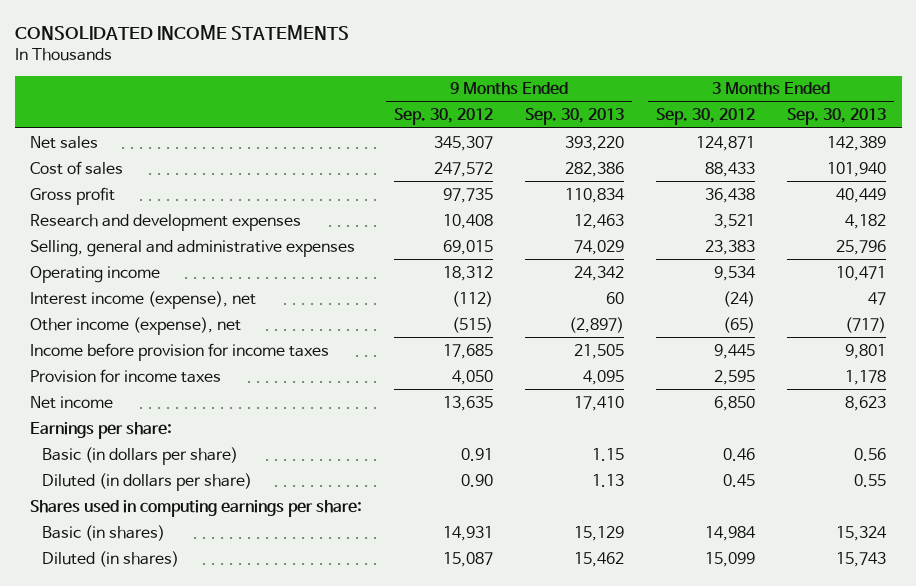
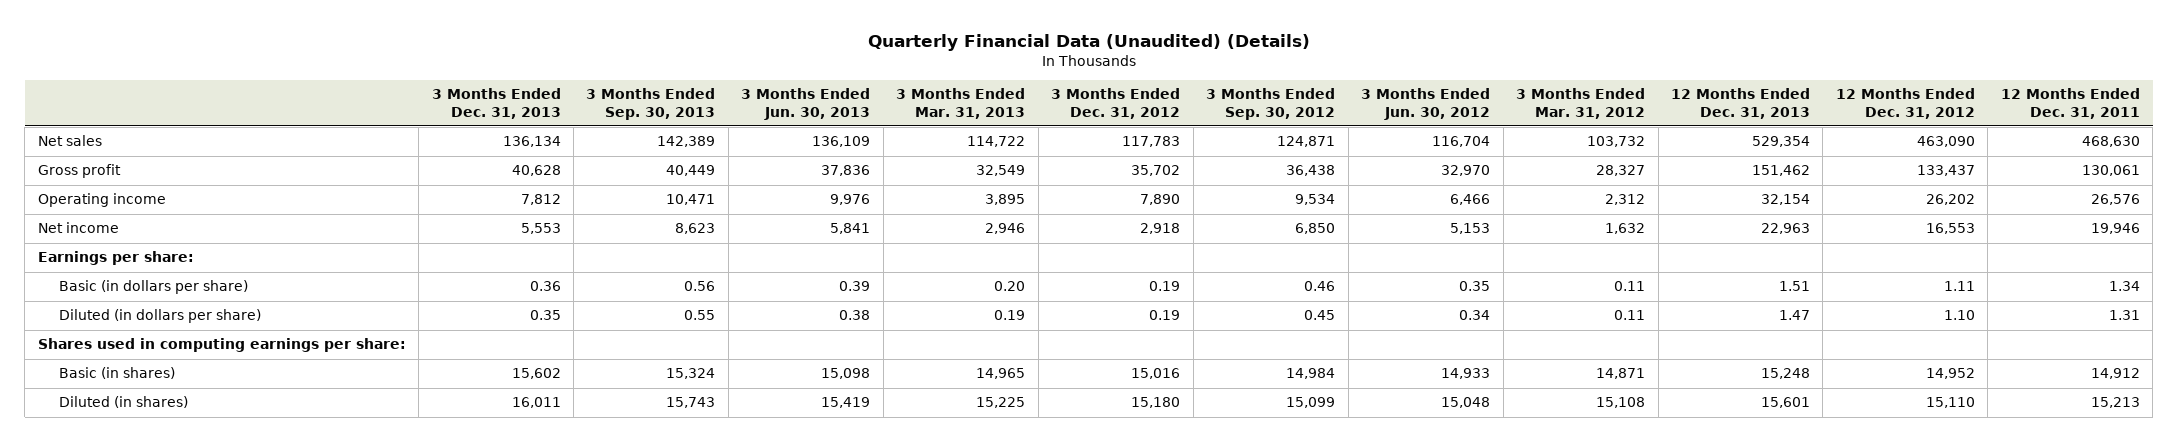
- CONSOLIDATED INCOME STATEMENTS
+ Quarterly Financial Data (Unaudited) (Details)
- | 9 Months Ended Sep. 30, 2012 | 9 Months Ended Sep. 30, 2013 | 3 Months Ended Sep. 30, 2012 | 3 Months Ended Sep. 30, 2013
+ | 3 Months Ended Dec. 31, 2013 | 3 Months Ended Sep. 30, 2013 | 3 Months Ended Jun. 30, 2013 | 3 Months Ended Mar. 31, 2013 | 3 Months Ended Dec. 31, 2012 | 3 Months Ended Sep. 30, 2012 | 3 Months Ended Jun. 30, 2012 | 3 Months Ended Mar. 31, 2012 | 12 Months Ended Dec. 31, 2013 | 12 Months Ended Dec. 31, 2012 | 12 Months Ended Dec. 31, 2011
- Cost of sales | 247,572 | 282,386 | 88,433 | 101,940
- Research and development expenses | 10,408 | 12,463 | 3,521 | 4,182
- Selling, general and administrative expenses | 69,015 | 74,029 | 23,383 | 25,796
- Interest income (expense), net | (112) | 60 | (24) | 47
- Other income (expense), net | (515) | (2,897) | (65) | (717)
- Income before provision for income taxes | 17,685 | 21,505 | 9,445 | 9,801
- Provision for income taxes | 4,050 | 4,095 | 2,595 | 1,178

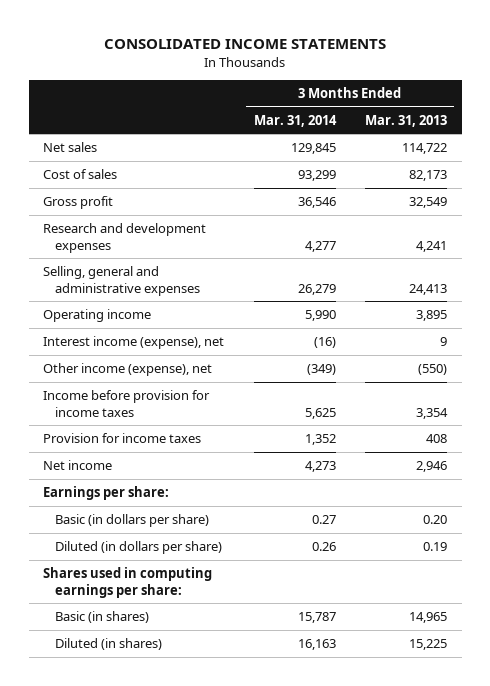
- Quarterly Financial Data (Unaudited) (Details)
+ CONSOLIDATED INCOME STATEMENTS
- | 3 Months Ended Dec. 31, 2013 | 3 Months Ended Sep. 30, 2013 | 3 Months Ended Jun. 30, 2013 | 3 Months Ended Mar. 31, 2013 | 3 Months Ended Dec. 31, 2012 | 3 Months Ended Sep. 30, 2012 | 3 Months Ended Jun. 30, 2012 | 3 Months Ended Mar. 31, 2012 | 12 Months Ended Dec. 31, 2013 | 12 Months Ended Dec. 31, 2012 | 12 Months Ended Dec. 31, 2011
+ | 3 Months Ended Mar. 31, 2014 | 3 Months Ended Mar. 31, 2013
+ Cost of sales | 93,299 | 82,173
+ Research and development expenses | 4,277 | 4,241
+ Selling, general and administrative expenses | 26,279 | 24,413
+ Interest income (expense), net | (16) | 9
+ Other income (expense), net | (349) | (550)
+ Income before provision for income taxes | 5,625 | 3,354
+ Provision for income taxes | 1,352 | 408

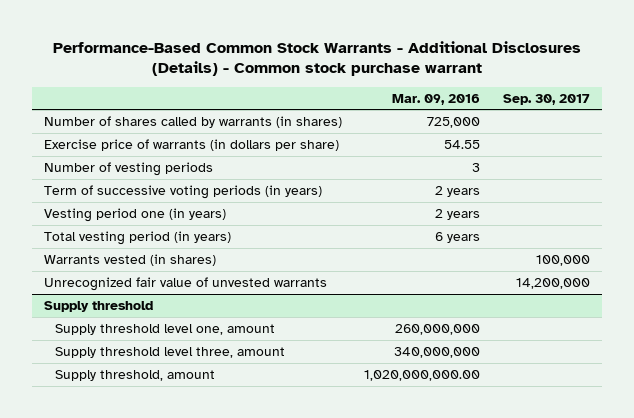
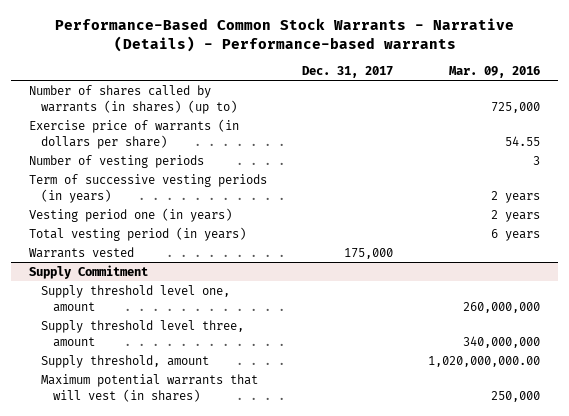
- Performance-Based Common Stock Warrants - Additional Disclosures (Details) - Common stock purchase warrant
+ Performance-Based Common Stock Warrants - Narrative (Details) - Performance-based warrants
- | Mar. 09, 2016 | Sep. 30, 2017
+ | Dec. 31, 2017 | Mar. 09, 2016
- Number of shares called by warrants (in shares) | 725,000 |
+ Number of shares called by warrants (in shares) (up to) | | 725,000
- Term of successive voting periods (in years) | 2 years |
+ Term of successive vesting periods (in years) | | 2 years
- Warrants vested (in shares) | | 100,000
- Unrecognized fair value of unvested warrants | | 14,200,000
- Supply threshold
+ Warrants vested | 175,000 |
+ Supply Commitment
+ Maximum potential warrants that will vest (in shares) | | 250,000

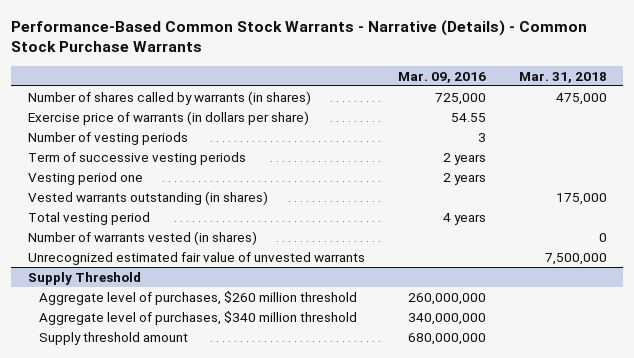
- Performance-Based Common Stock Warrants - Narrative (Details) - Performance-based warrants
+ Performance-Based Common Stock Warrants - Narrative (Details) - Common Stock Purchase Warrants
- | Dec. 31, 2017 | Mar. 09, 2016
+ | Mar. 09, 2016 | Mar. 31, 2018
- Number of shares called by warrants (in shares) (up to) | | 725,000
+ Number of shares called by warrants (in shares) | 725,000 | 475,000
- Term of successive vesting periods (in years) | | 2 years
- Vesting period one (in years) | | 2 years
- Total vesting period (in years) | | 6 years
- Warrants vested | 175,000 |
- Supply Commitment
- Supply threshold level one, amount | | 260,000,000
- Supply threshold level three, amount | | 340,000,000
- Supply threshold, amount | | 1,020,000,000.00
- Maximum potential warrants that will vest (in shares) | | 250,000
+ Term of successive vesting periods | 2 years |
+ Vesting period one | 2 years |
+ Vested warrants outstanding (in shares) | | 175,000
+ Total vesting period | 4 years |
+ Number of warrants vested (in shares) | | 0
+ Unrecognized estimated fair value of unvested warrants | | 7,500,000
+ Supply Threshold
+ Aggregate level of purchases, $260 million threshold | 260,000,000 |
+ Aggregate level of purchases, $340 million threshold | 340,000,000 |
+ Supply threshold amount | 680,000,000 |

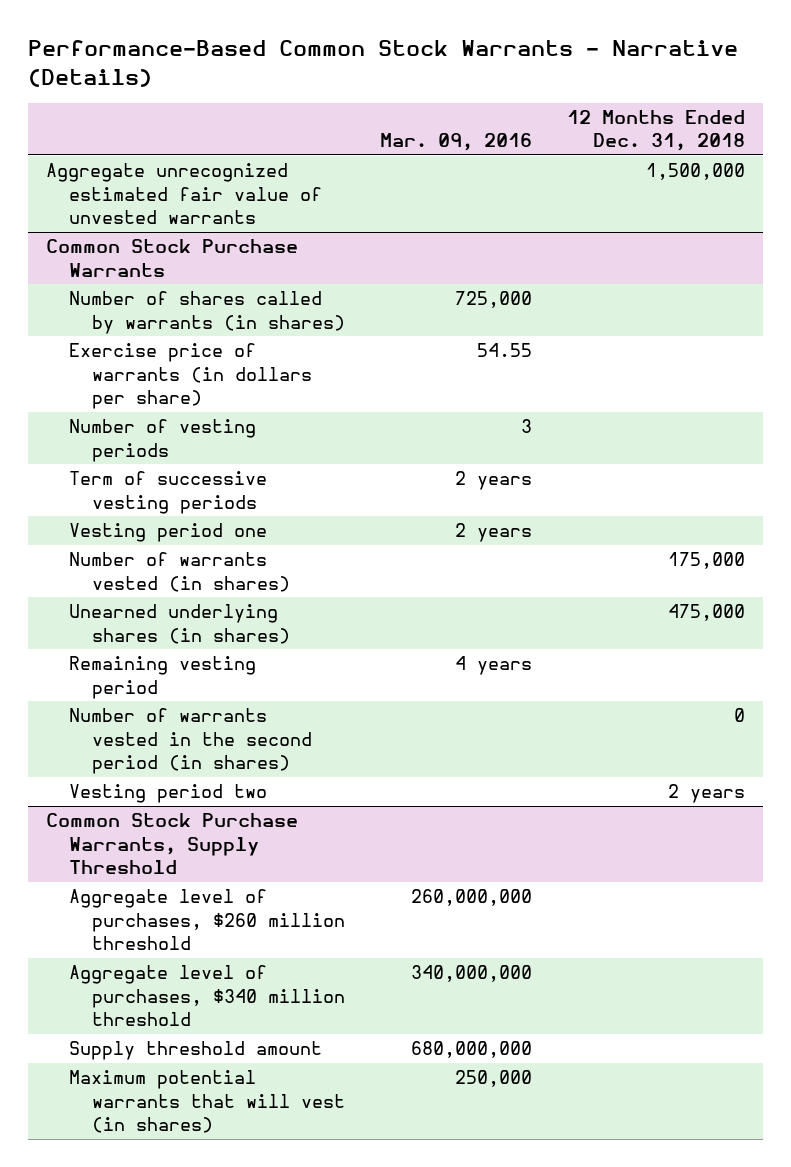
- Performance-Based Common Stock Warrants - Narrative (Details) - Common Stock Purchase Warrants
+ Performance-Based Common Stock Warrants - Narrative (Details)
- | Mar. 09, 2016 | Mar. 31, 2018
+ | Mar. 09, 2016 | 12 Months Ended Dec. 31, 2018
+ Aggregate unrecognized estimated fair value of unvested warrants | | 1,500,000
+ Common Stock Purchase Warrants
- Vested warrants outstanding (in shares) | | 175,000
- Total vesting period | 4 years |
- Unrecognized estimated fair value of unvested warrants | | 7,500,000
- Supply Threshold
+ Unearned underlying shares (in shares) | | 475,000
+ Remaining vesting period | 4 years |
+ Number of warrants vested in the second period (in shares) | | 0
+ Vesting period two | | 2 years
+ Common Stock Purchase Warrants, Supply Threshold
+ Maximum potential warrants that will vest (in shares) | 250,000 |

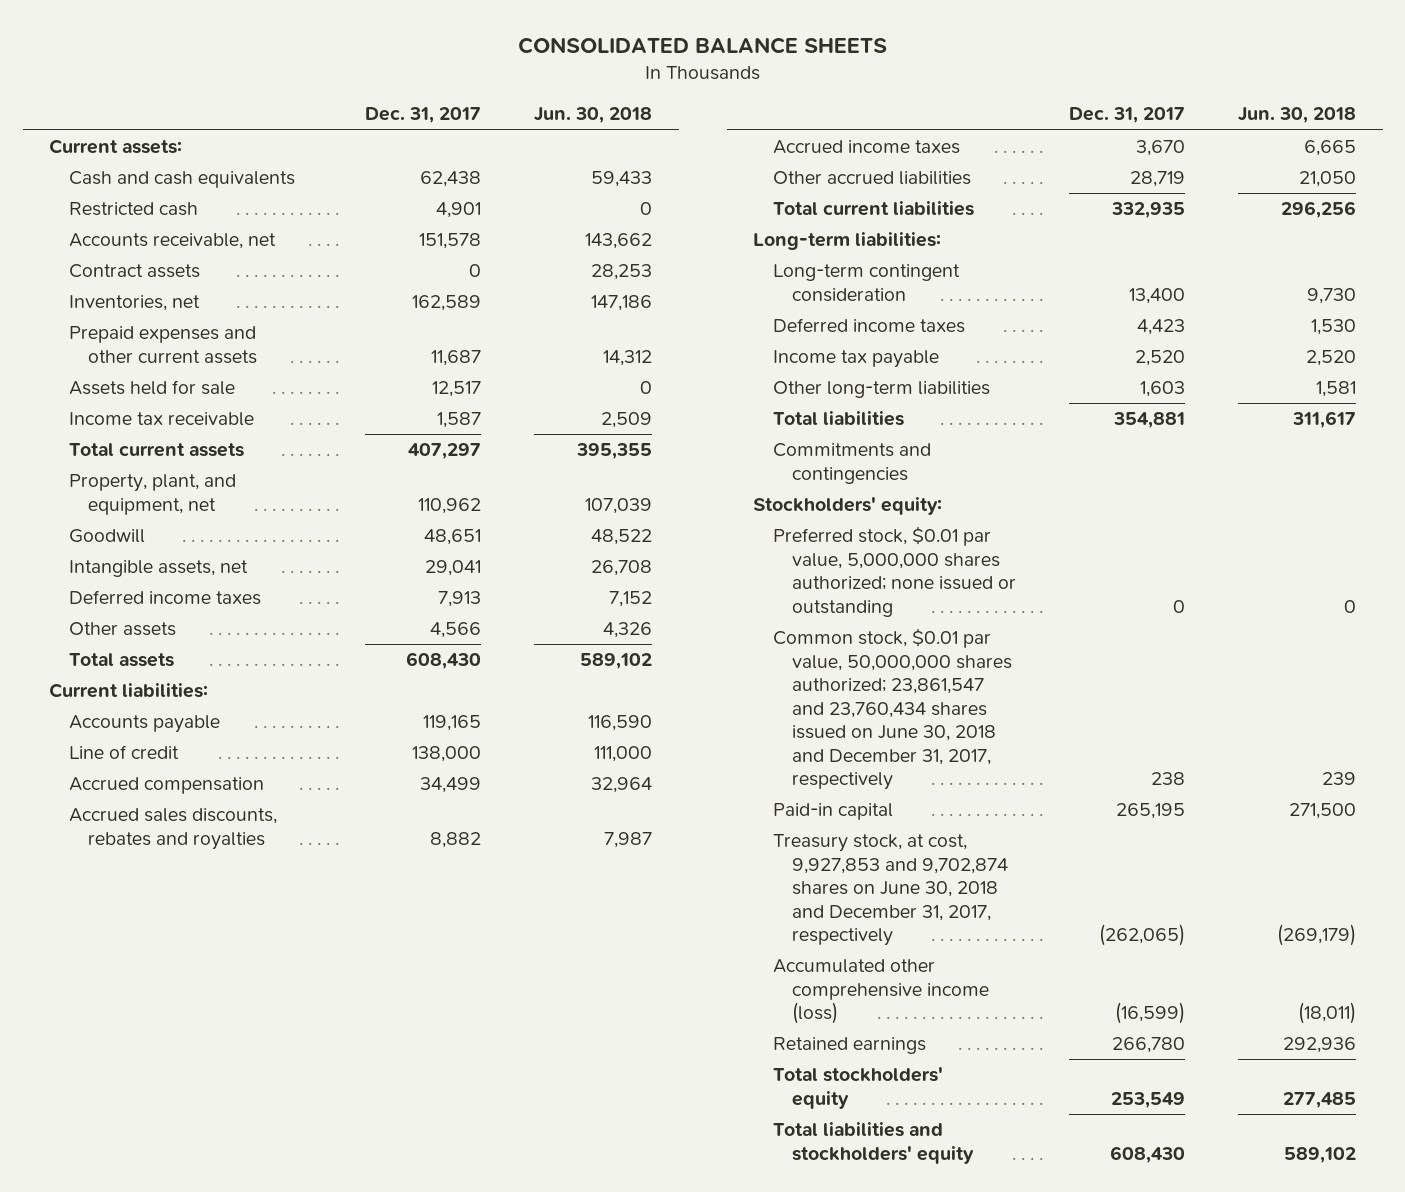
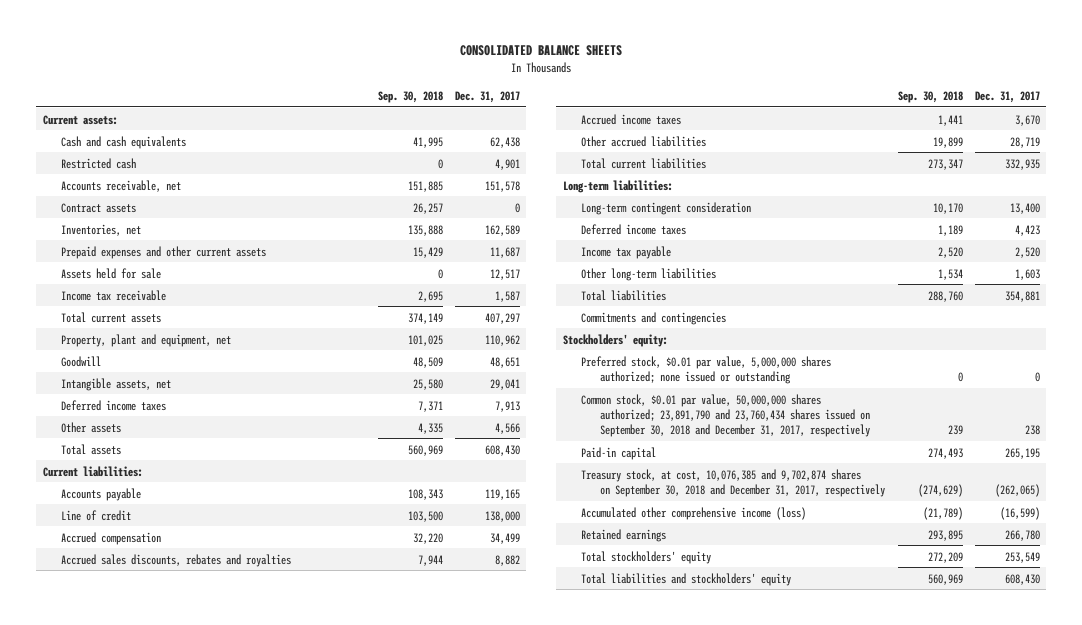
- | Dec. 31, 2017 | Jun. 30, 2018
+ | Sep. 30, 2018 | Dec. 31, 2017
- Property, plant, and equipment, net | 110,962 | 107,039
+ Property, plant and equipment, net | 101,025 | 110,962
- Common stock, $0.01 par value, 50,000,000 shares authorized; 23,861,547 and 23,760,434 shares issued on June 30, 2018 and December 31, 2017, respectively | 238 | 239
+ Common stock, $0.01 par value, 50,000,000 shares authorized; 23,891,790 and 23,760,434 shares issued on September 30, 2018 and December 31, 2017, respectively | 239 | 238
- Treasury stock, at cost, 9,927,853 and 9,702,874 shares on June 30, 2018 and December 31, 2017, respectively | (262,065) | (269,179)
+ Treasury stock, at cost, 10,076,385 and 9,702,874 shares on September 30, 2018 and December 31, 2017, respectively | (274,629) | (262,065)

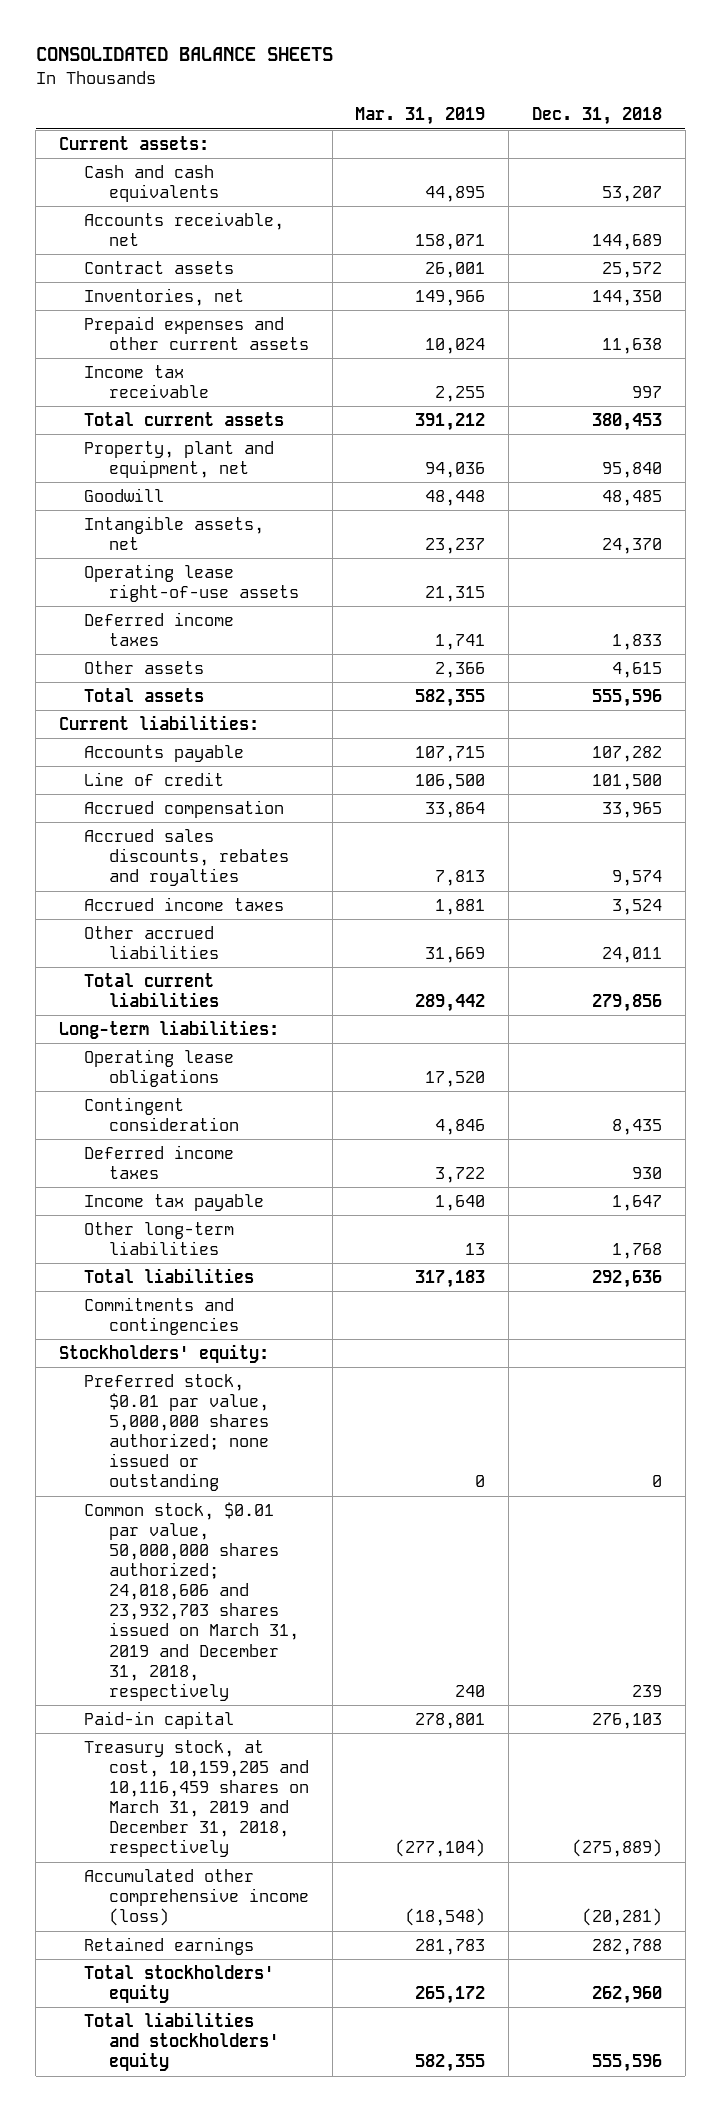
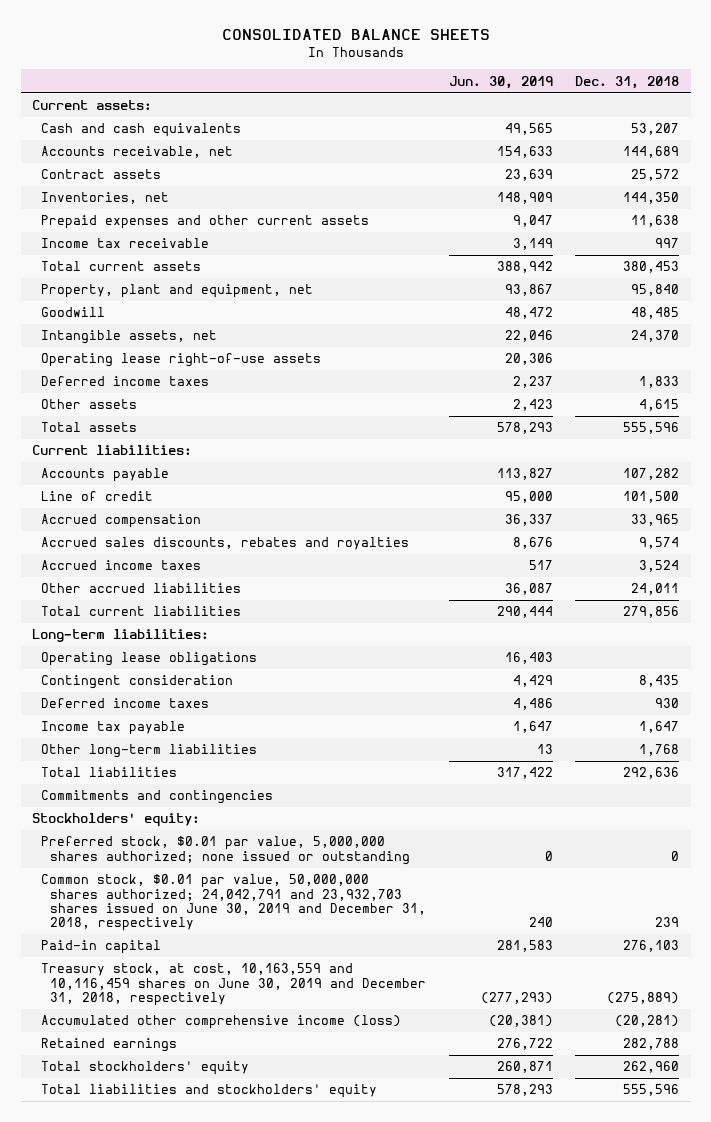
- | Mar. 31, 2019 | Dec. 31, 2018
+ | Jun. 30, 2019 | Dec. 31, 2018
- Common stock, $0.01 par value, 50,000,000 shares authorized; 24,018,606 and 23,932,703 shares issued on March 31, 2019 and December 31, 2018, respectively | 240 | 239
+ Common stock, $0.01 par value, 50,000,000 shares authorized; 24,042,791 and 23,932,703 shares issued on June 30, 2019 and December 31, 2018, respectively | 240 | 239
- Treasury stock, at cost, 10,159,205 and 10,116,459 shares on March 31, 2019 and December 31, 2018, respectively | (277,104) | (275,889)
+ Treasury stock, at cost, 10,163,559 and 10,116,459 shares on June 30, 2019 and December 31, 2018, respectively | (277,293) | (275,889)

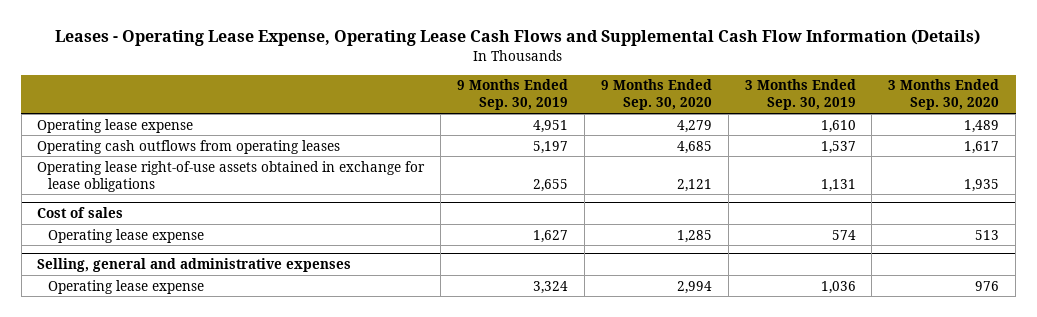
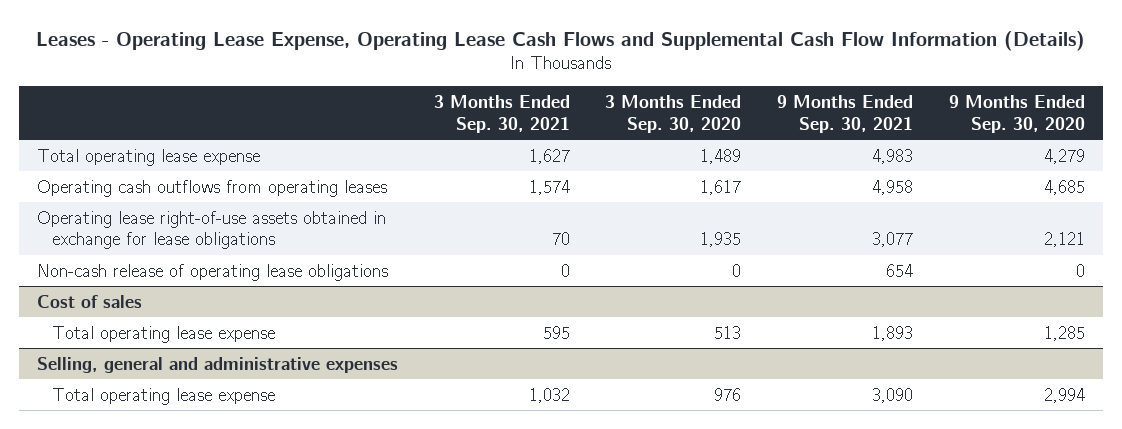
- | 9 Months Ended Sep. 30, 2019 | 9 Months Ended Sep. 30, 2020 | 3 Months Ended Sep. 30, 2019 | 3 Months Ended Sep. 30, 2020
+ | 3 Months Ended Sep. 30, 2021 | 3 Months Ended Sep. 30, 2020 | 9 Months Ended Sep. 30, 2021 | 9 Months Ended Sep. 30, 2020
- Operating lease expense | 4,951 | 4,279 | 1,610 | 1,489
+ Total operating lease expense | 1,627 | 1,489 | 4,983 | 4,279
+ Non-cash release of operating lease obligations | 0 | 0 | 654 | 0
@ Cost of sales
- Operating lease expense | 1,627 | 1,285 | 574 | 513
+ Total operating lease expense | 595 | 513 | 1,893 | 1,285
@ Selling, general and administrative expenses
- Operating lease expense | 3,324 | 2,994 | 1,036 | 976
+ Total operating lease expense | 1,032 | 976 | 3,090 | 2,994

